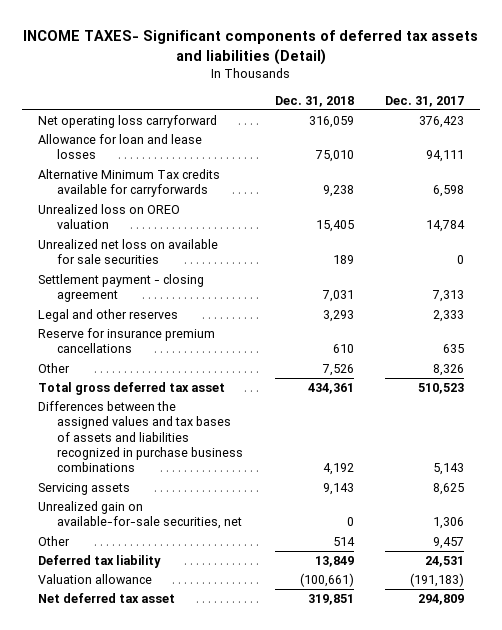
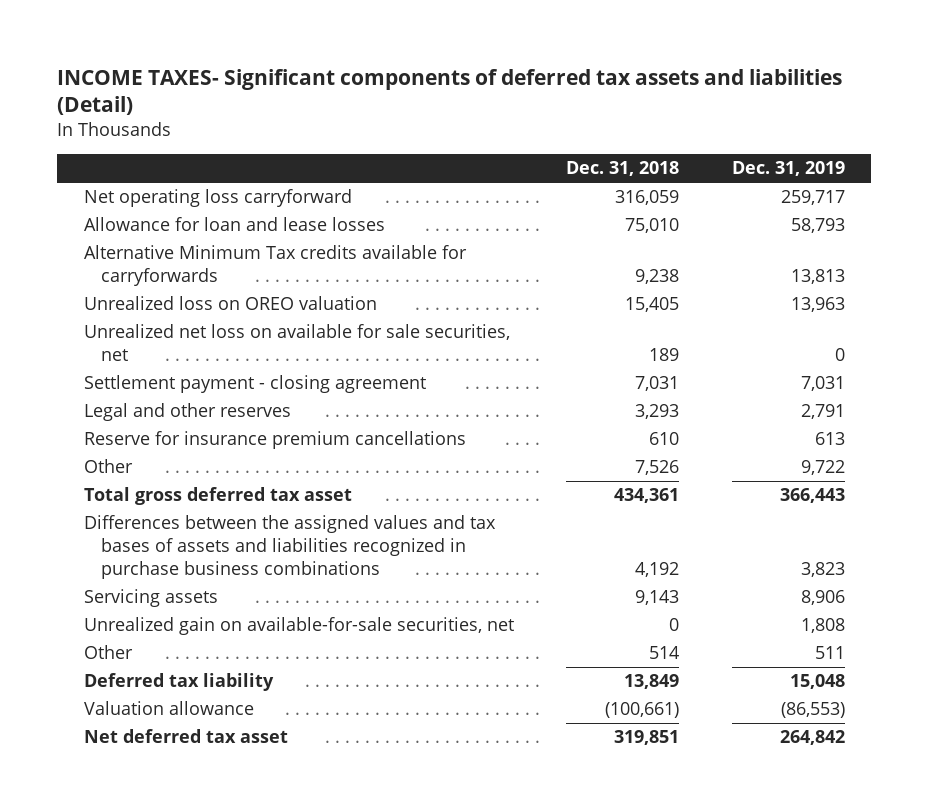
- | Dec. 31, 2018 | Dec. 31, 2017
+ | Dec. 31, 2018 | Dec. 31, 2019
- Unrealized net loss on available for sale securities | 189 | 0
+ Unrealized net loss on available for sale securities, net | 189 | 0

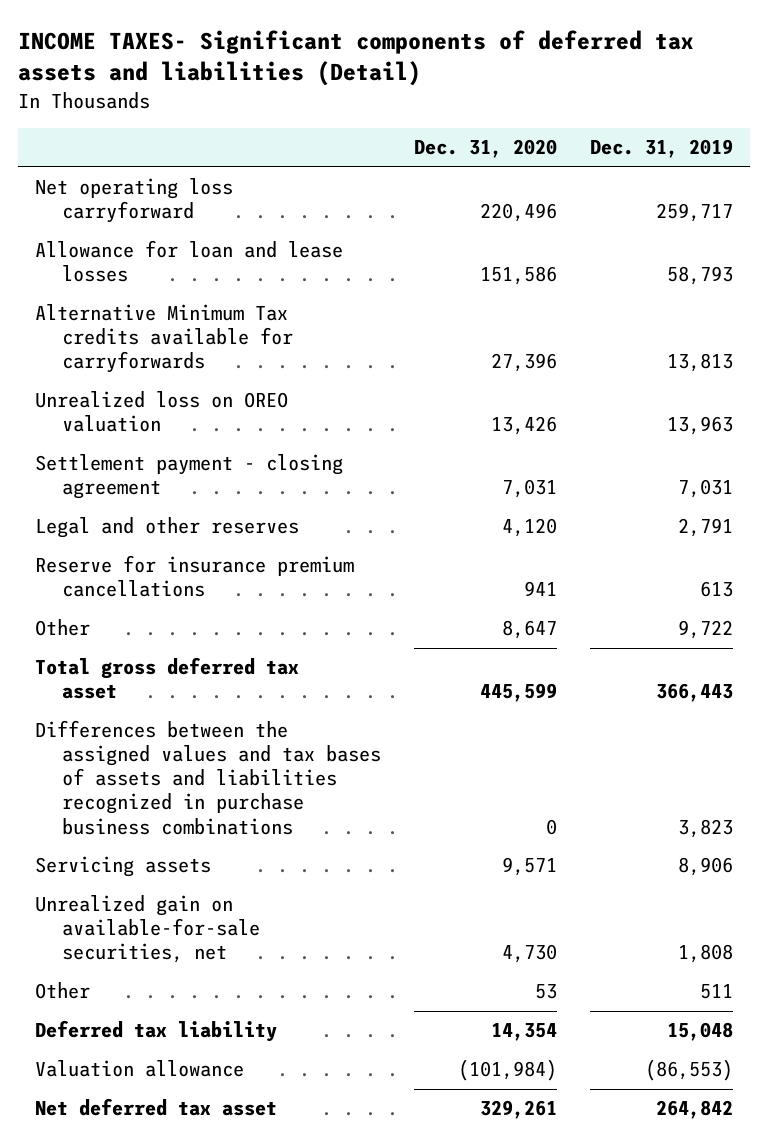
- | Dec. 31, 2018 | Dec. 31, 2019
+ | Dec. 31, 2020 | Dec. 31, 2019
- Unrealized net loss on available for sale securities, net | 189 | 0

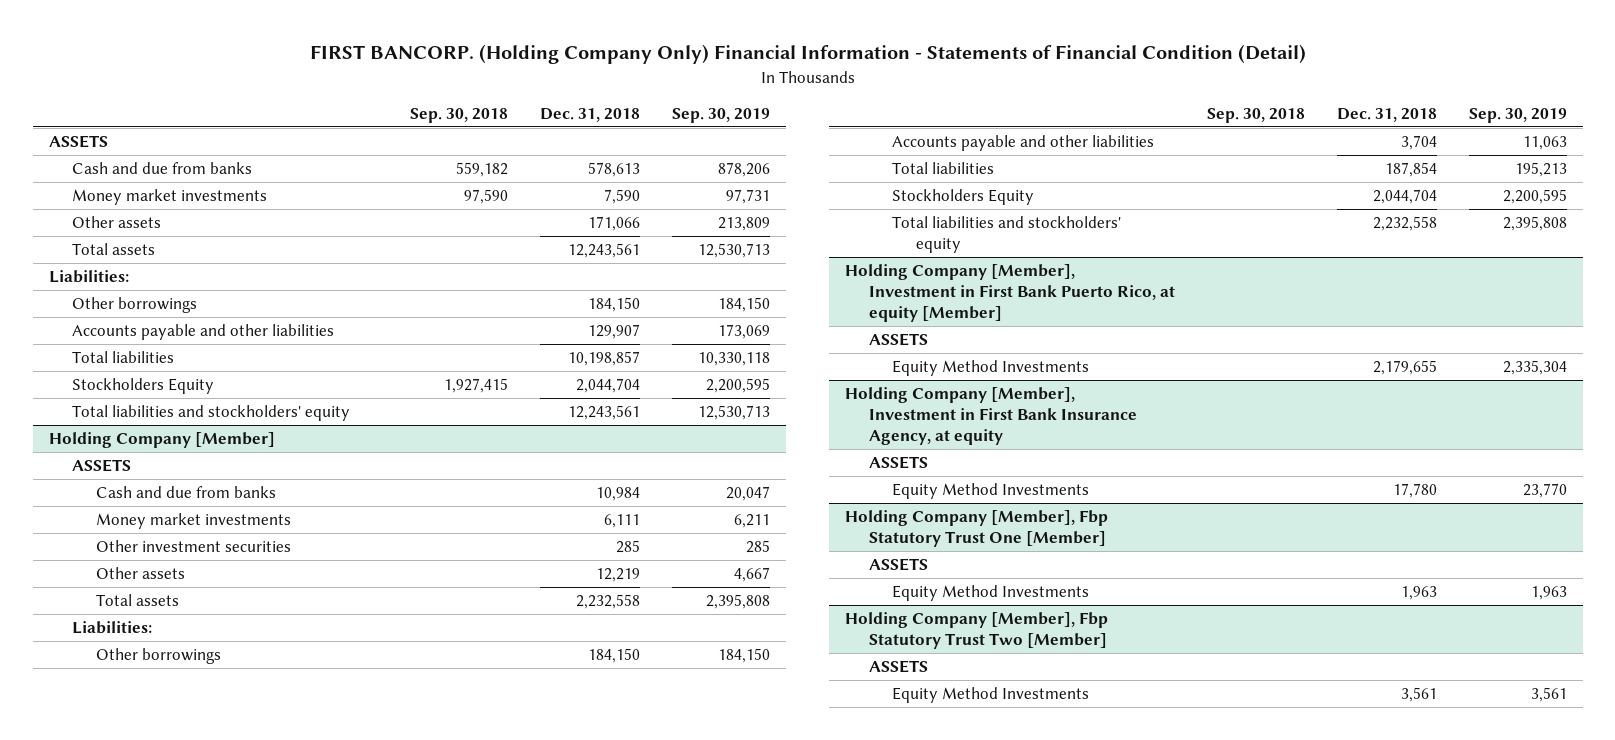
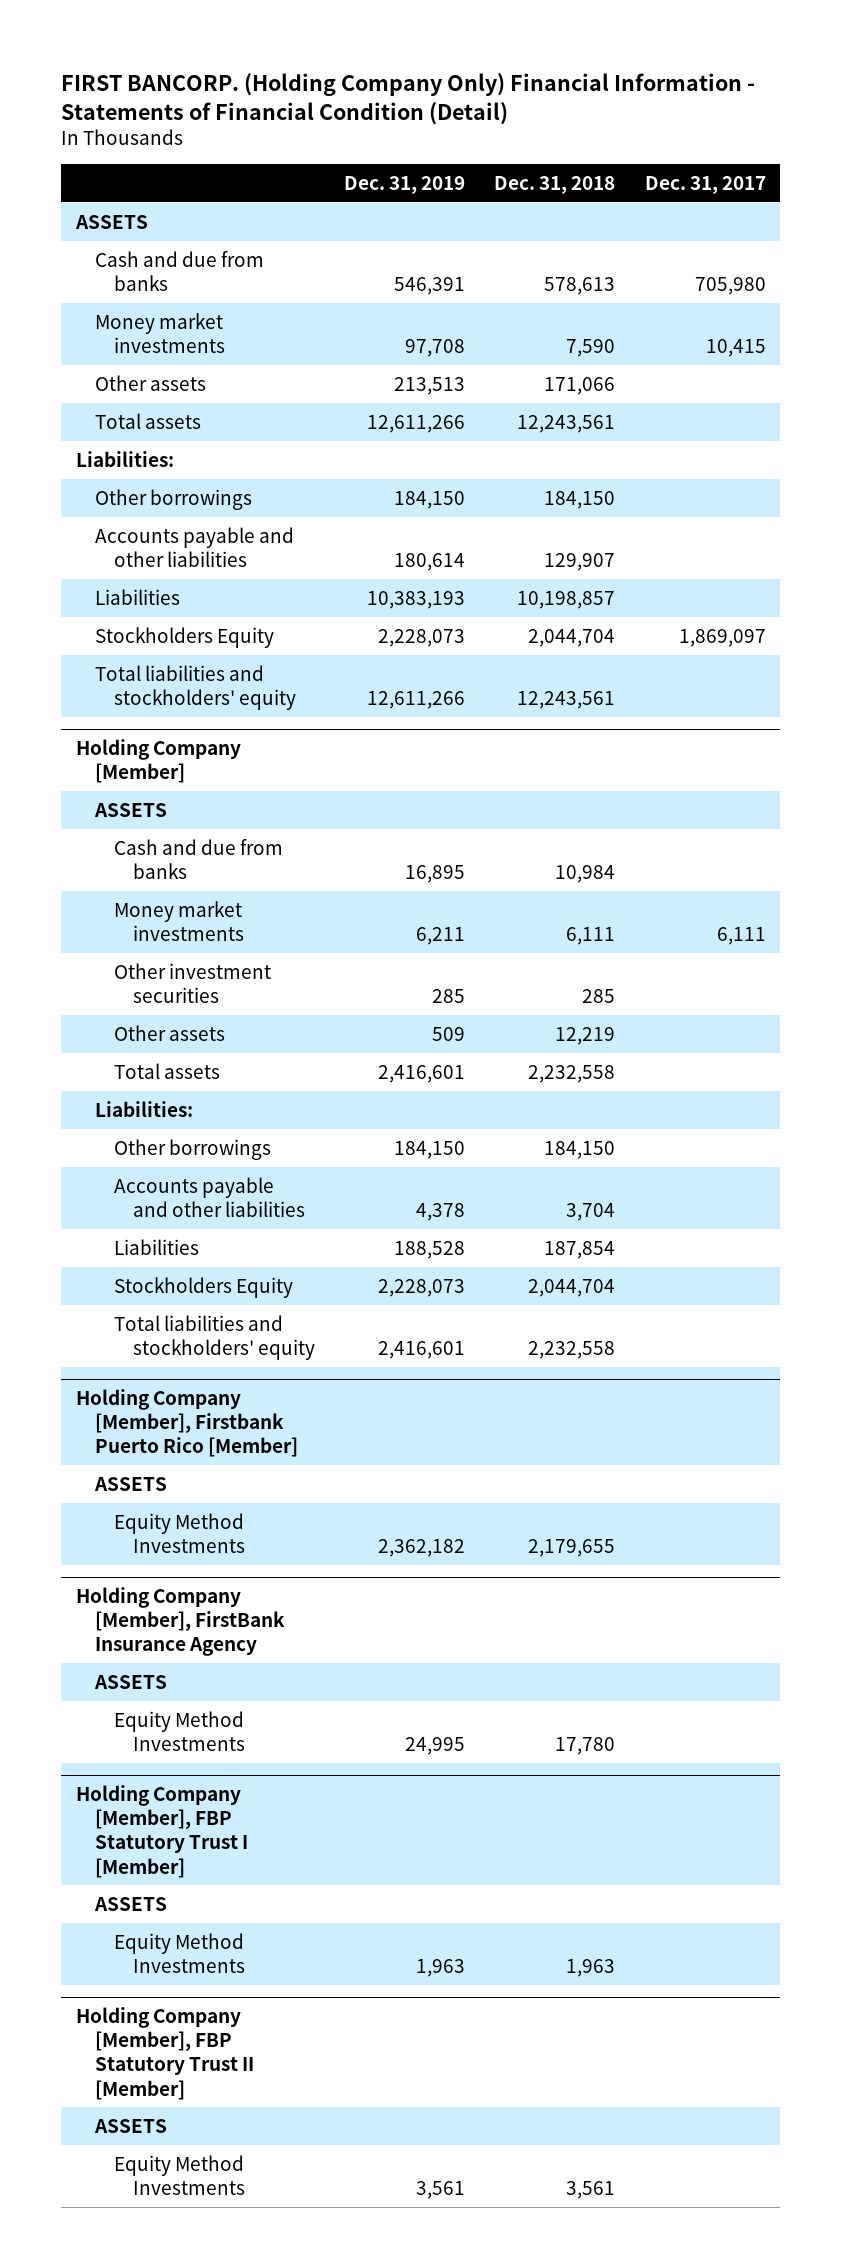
- | Sep. 30, 2018 | Dec. 31, 2018 | Sep. 30, 2019
+ | Dec. 31, 2019 | Dec. 31, 2018 | Dec. 31, 2017
- Total liabilities | | 10,198,857 | 10,330,118
+ Liabilities | 10,383,193 | 10,198,857 |
@ Holding Company [Member]
- Total liabilities | | 187,854 | 195,213
+ Liabilities | 188,528 | 187,854 |
- Holding Company [Member], Investment in First Bank Puerto Rico, at equity [Member]
+ Holding Company [Member], Firstbank Puerto Rico [Member]
- Holding Company [Member], Investment in First Bank Insurance Agency, at equity
+ Holding Company [Member], FirstBank Insurance Agency
- Holding Company [Member], Fbp Statutory Trust One [Member]
+ Holding Company [Member], FBP Statutory Trust I [Member]
- Holding Company [Member], Fbp Statutory Trust Two [Member]
+ Holding Company [Member], FBP Statutory Trust II [Member]

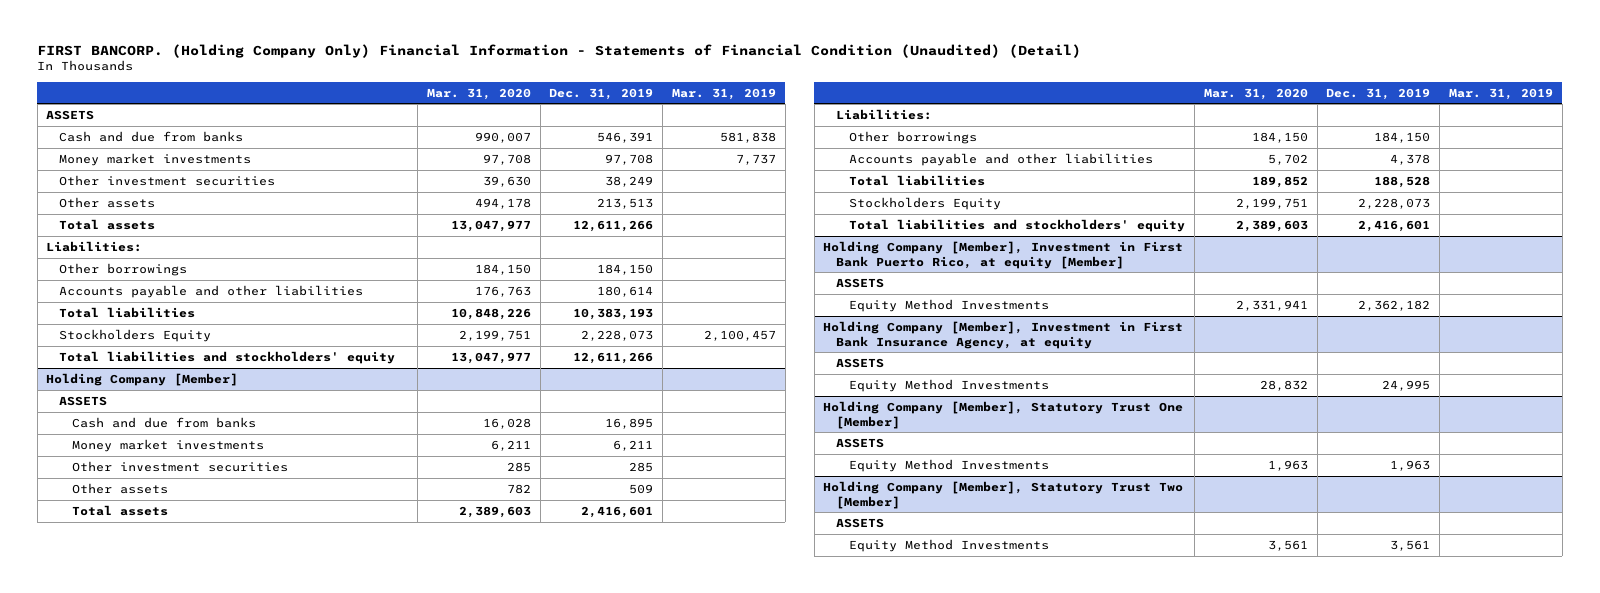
- FIRST BANCORP. (Holding Company Only) Financial Information - Statements of Financial Condition (Detail)
+ FIRST BANCORP. (Holding Company Only) Financial Information - Statements of Financial Condition (Unaudited) (Detail)
- | Dec. 31, 2019 | Dec. 31, 2018 | Dec. 31, 2017
+ | Mar. 31, 2020 | Dec. 31, 2019 | Mar. 31, 2019
+ Other investment securities | 39,630 | 38,249 |
- Liabilities | 10,383,193 | 10,198,857 |
+ Total liabilities | 10,848,226 | 10,383,193 |
@ Holding Company [Member]
- Liabilities | 188,528 | 187,854 |
+ Total liabilities | 189,852 | 188,528 |
- Holding Company [Member], Firstbank Puerto Rico [Member]
+ Holding Company [Member], Investment in First Bank Puerto Rico, at equity [Member]
- Holding Company [Member], FirstBank Insurance Agency
+ Holding Company [Member], Investment in First Bank Insurance Agency, at equity
- Holding Company [Member], FBP Statutory Trust I [Member]
+ Holding Company [Member], Statutory Trust One [Member]
- Holding Company [Member], FBP Statutory Trust II [Member]
+ Holding Company [Member], Statutory Trust Two [Member]

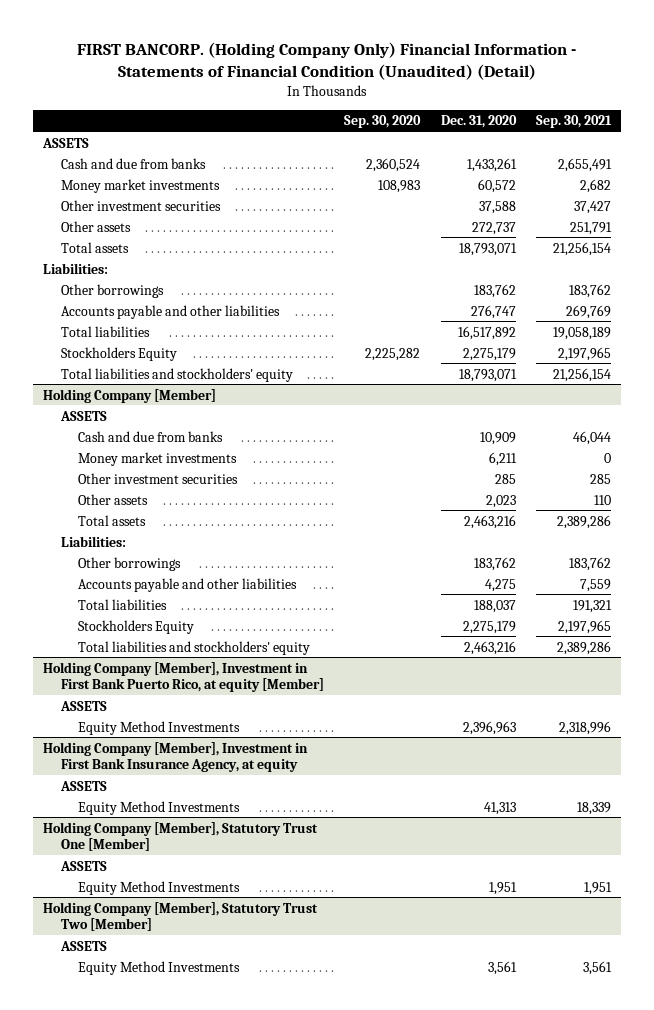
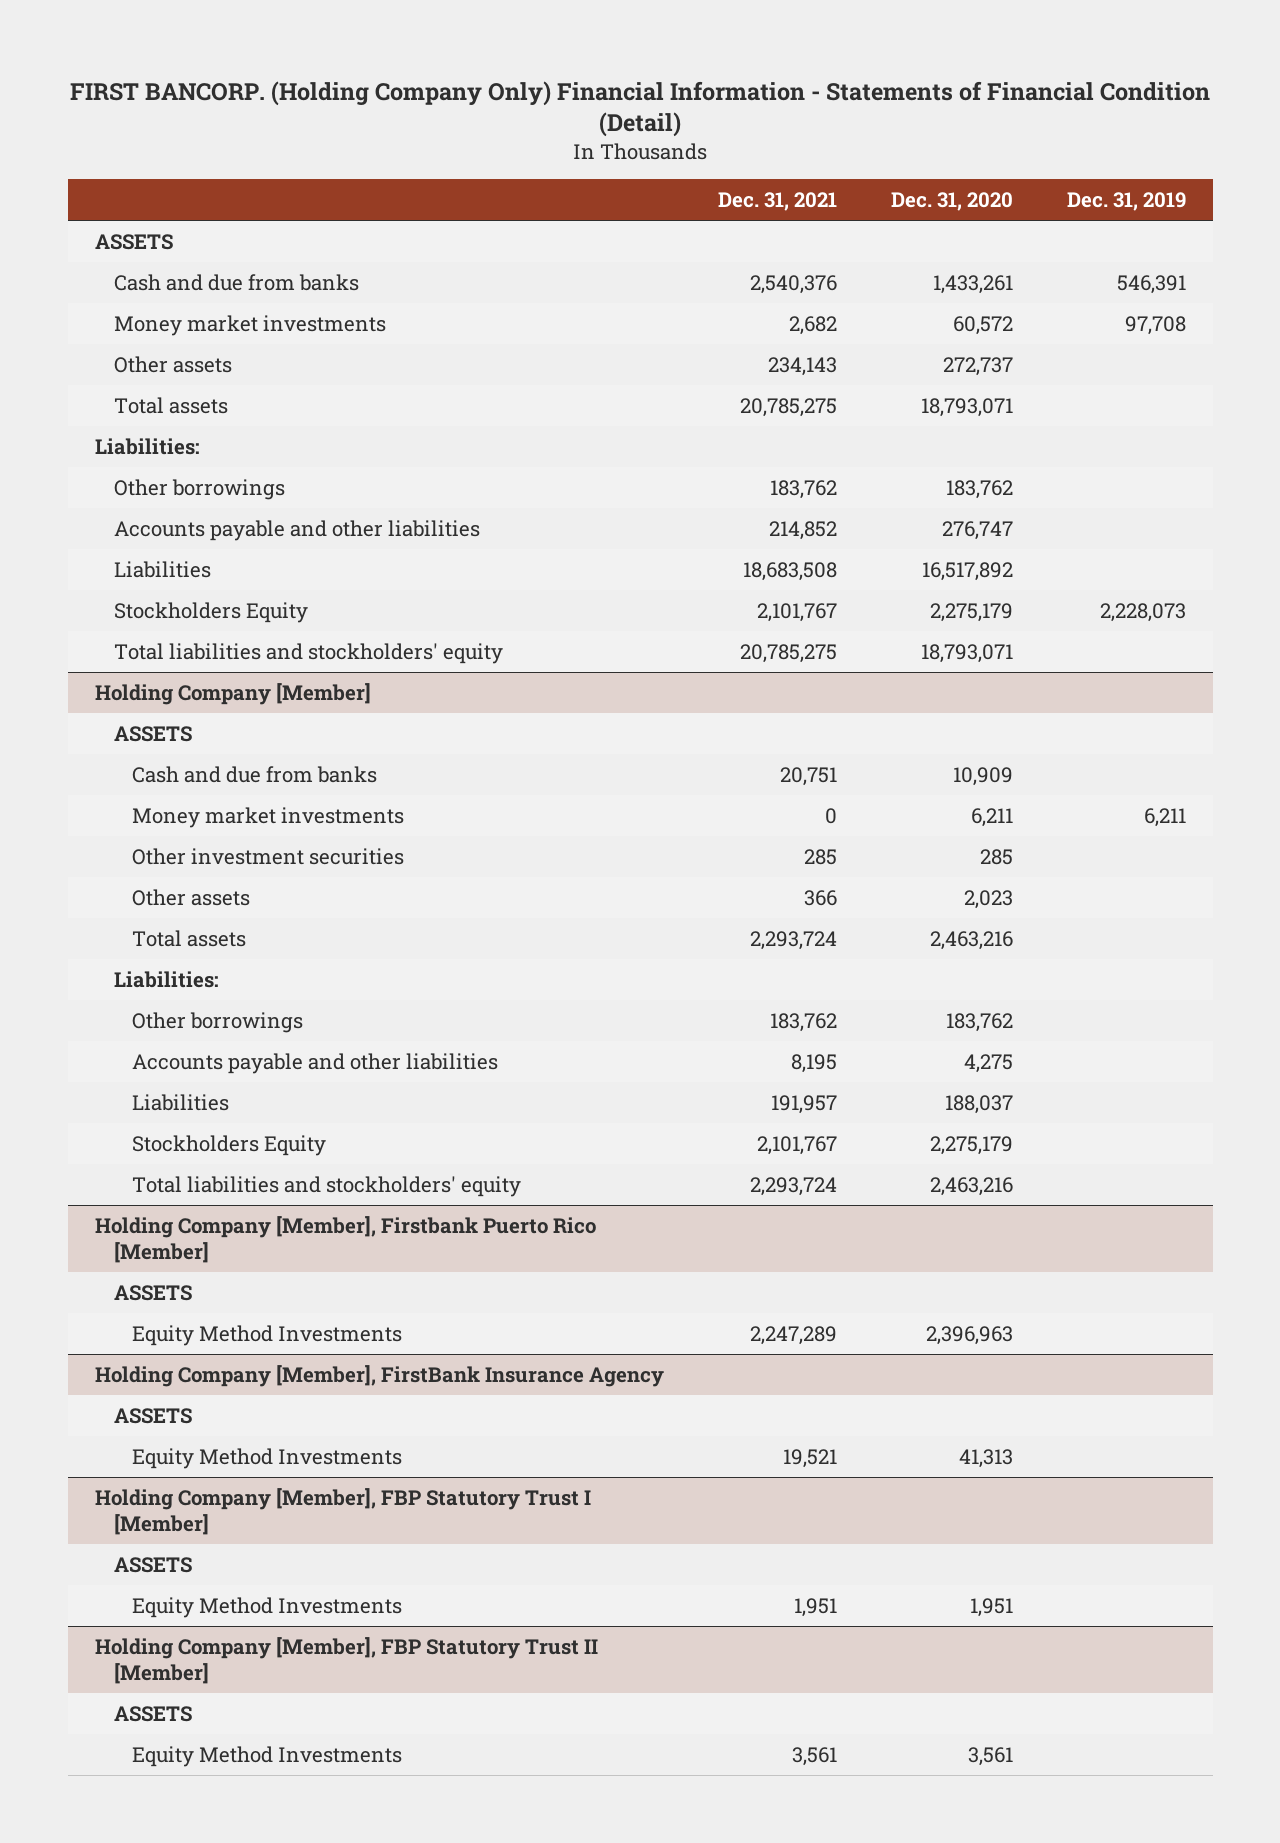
- FIRST BANCORP. (Holding Company Only) Financial Information - Statements of Financial Condition (Unaudited) (Detail)
+ FIRST BANCORP. (Holding Company Only) Financial Information - Statements of Financial Condition (Detail)
- | Sep. 30, 2020 | Dec. 31, 2020 | Sep. 30, 2021
+ | Dec. 31, 2021 | Dec. 31, 2020 | Dec. 31, 2019
- Other investment securities | | 37,588 | 37,427
- Total liabilities | | 16,517,892 | 19,058,189
+ Liabilities | 18,683,508 | 16,517,892 |
@ Holding Company [Member]
- Total liabilities | | 188,037 | 191,321
+ Liabilities | 191,957 | 188,037 |
- Holding Company [Member], Investment in First Bank Puerto Rico, at equity [Member]
+ Holding Company [Member], Firstbank Puerto Rico [Member]
- Holding Company [Member], Investment in First Bank Insurance Agency, at equity
+ Holding Company [Member], FirstBank Insurance Agency
- Holding Company [Member], Statutory Trust One [Member]
+ Holding Company [Member], FBP Statutory Trust I [Member]
- Holding Company [Member], Statutory Trust Two [Member]
+ Holding Company [Member], FBP Statutory Trust II [Member]

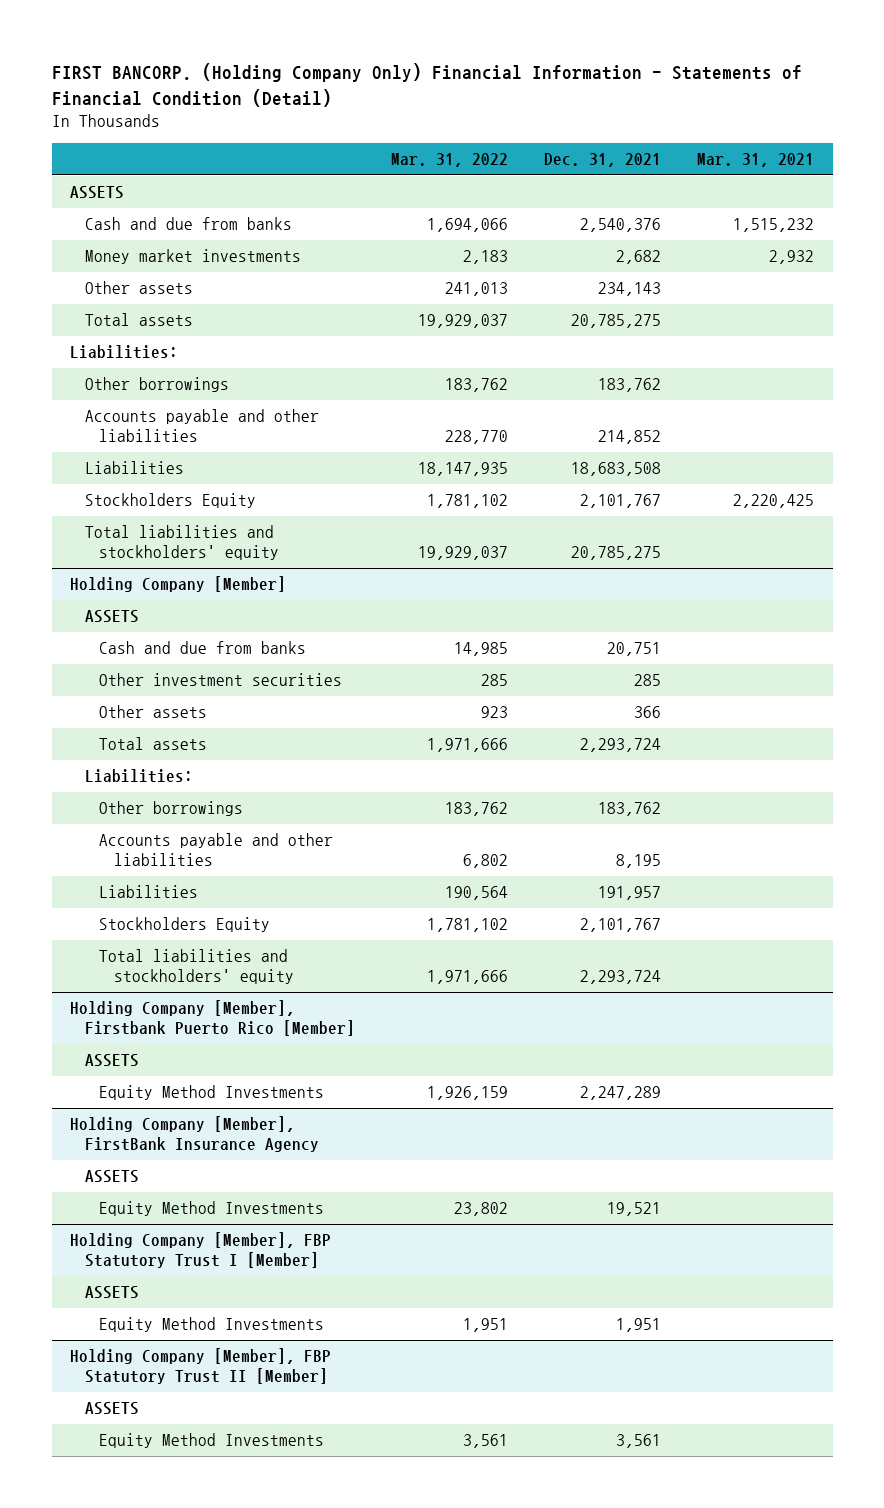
- | Dec. 31, 2021 | Dec. 31, 2020 | Dec. 31, 2019
+ | Mar. 31, 2022 | Dec. 31, 2021 | Mar. 31, 2021
@ Holding Company [Member]
- Money market investments | 0 | 6,211 | 6,211

